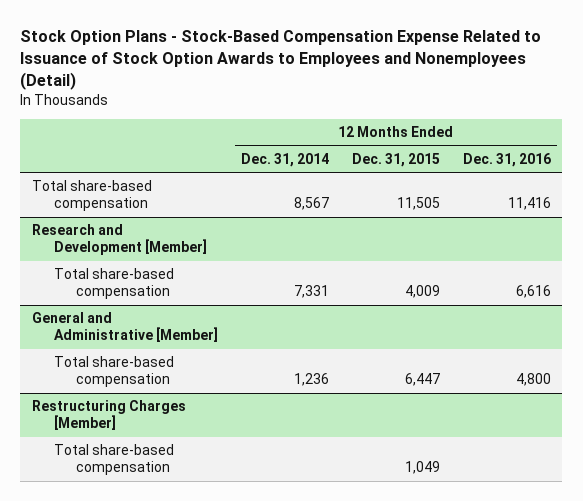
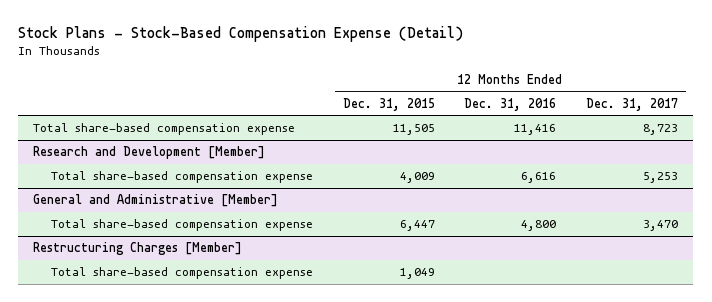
- Stock Option Plans - Stock-Based Compensation Expense Related to Issuance of Stock Option Awards to Employees and Nonemployees (Detail)
+ Stock Plans - Stock-Based Compensation Expense (Detail)
- | 12 Months Ended Dec. 31, 2014 | 12 Months Ended Dec. 31, 2015 | 12 Months Ended Dec. 31, 2016
+ | 12 Months Ended Dec. 31, 2015 | 12 Months Ended Dec. 31, 2016 | 12 Months Ended Dec. 31, 2017
- Total share-based compensation | 8,567 | 11,505 | 11,416
+ Total share-based compensation expense | 11,505 | 11,416 | 8,723
@ Research and Development [Member]
- Total share-based compensation | 7,331 | 4,009 | 6,616
+ Total share-based compensation expense | 4,009 | 6,616 | 5,253
@ General and Administrative [Member]
- Total share-based compensation | 1,236 | 6,447 | 4,800
+ Total share-based compensation expense | 6,447 | 4,800 | 3,470
@ Restructuring Charges [Member]
- Total share-based compensation | | 1,049 |
+ Total share-based compensation expense | 1,049 | |

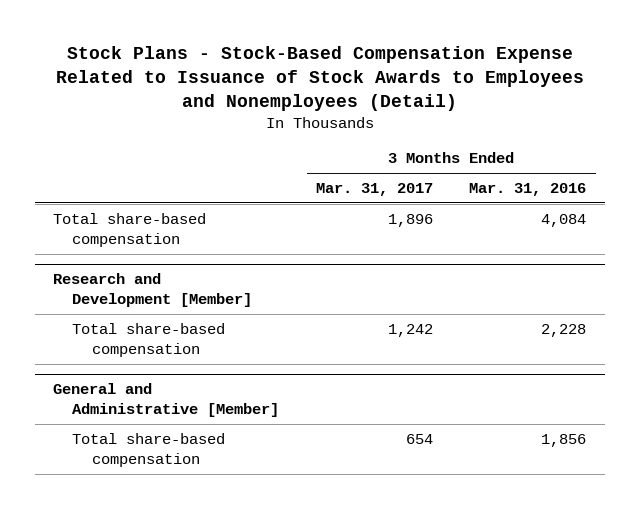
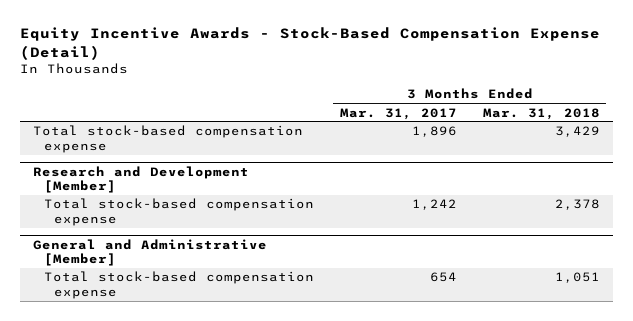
- Stock Plans - Stock-Based Compensation Expense Related to Issuance of Stock Awards to Employees and Nonemployees (Detail)
+ Equity Incentive Awards - Stock-Based Compensation Expense (Detail)
- | 3 Months Ended Mar. 31, 2017 | 3 Months Ended Mar. 31, 2016
+ | 3 Months Ended Mar. 31, 2017 | 3 Months Ended Mar. 31, 2018
- Total share-based compensation | 1,896 | 4,084
+ Total stock-based compensation expense | 1,896 | 3,429
@ Research and Development [Member]
- Total share-based compensation | 1,242 | 2,228
+ Total stock-based compensation expense | 1,242 | 2,378
@ General and Administrative [Member]
- Total share-based compensation | 654 | 1,856
+ Total stock-based compensation expense | 654 | 1,051

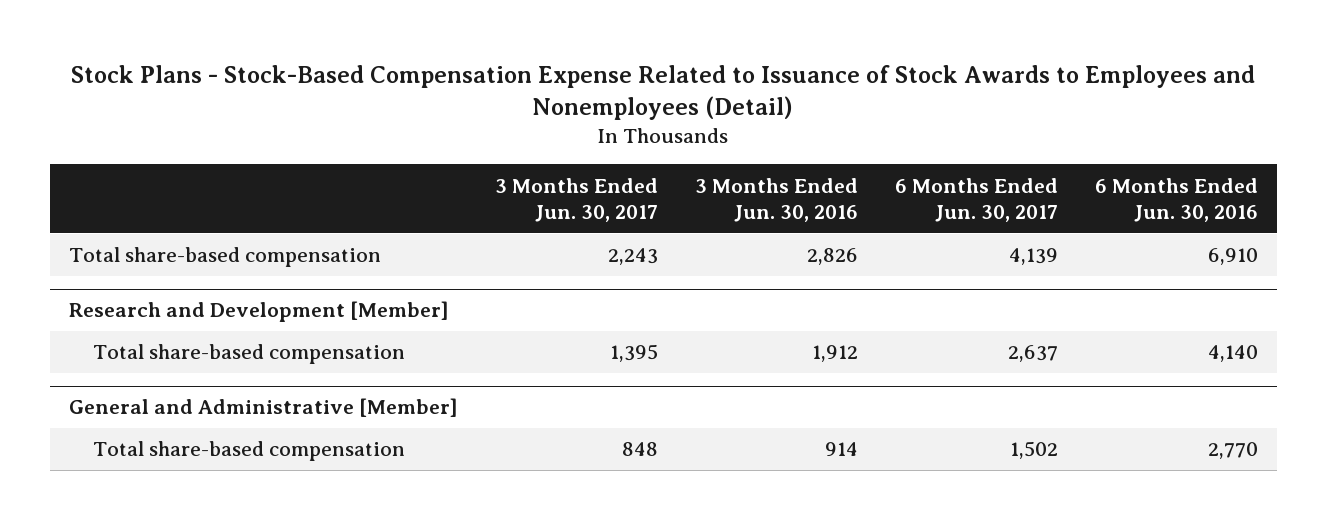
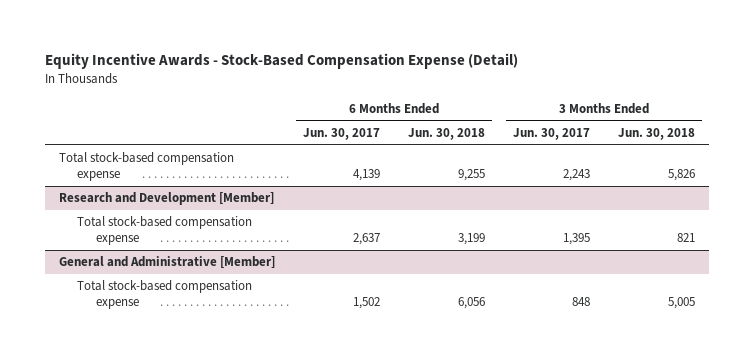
- Stock Plans - Stock-Based Compensation Expense Related to Issuance of Stock Awards to Employees and Nonemployees (Detail)
+ Equity Incentive Awards - Stock-Based Compensation Expense (Detail)
- | 3 Months Ended Jun. 30, 2017 | 3 Months Ended Jun. 30, 2016 | 6 Months Ended Jun. 30, 2017 | 6 Months Ended Jun. 30, 2016
+ | 6 Months Ended Jun. 30, 2017 | 6 Months Ended Jun. 30, 2018 | 3 Months Ended Jun. 30, 2017 | 3 Months Ended Jun. 30, 2018
- Total share-based compensation | 2,243 | 2,826 | 4,139 | 6,910
+ Total stock-based compensation expense | 4,139 | 9,255 | 2,243 | 5,826
@ Research and Development [Member]
- Total share-based compensation | 1,395 | 1,912 | 2,637 | 4,140
+ Total stock-based compensation expense | 2,637 | 3,199 | 1,395 | 821
@ General and Administrative [Member]
- Total share-based compensation | 848 | 914 | 1,502 | 2,770
+ Total stock-based compensation expense | 1,502 | 6,056 | 848 | 5,005

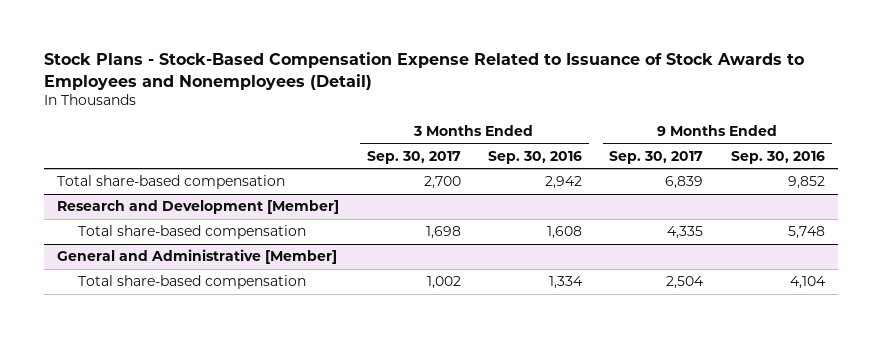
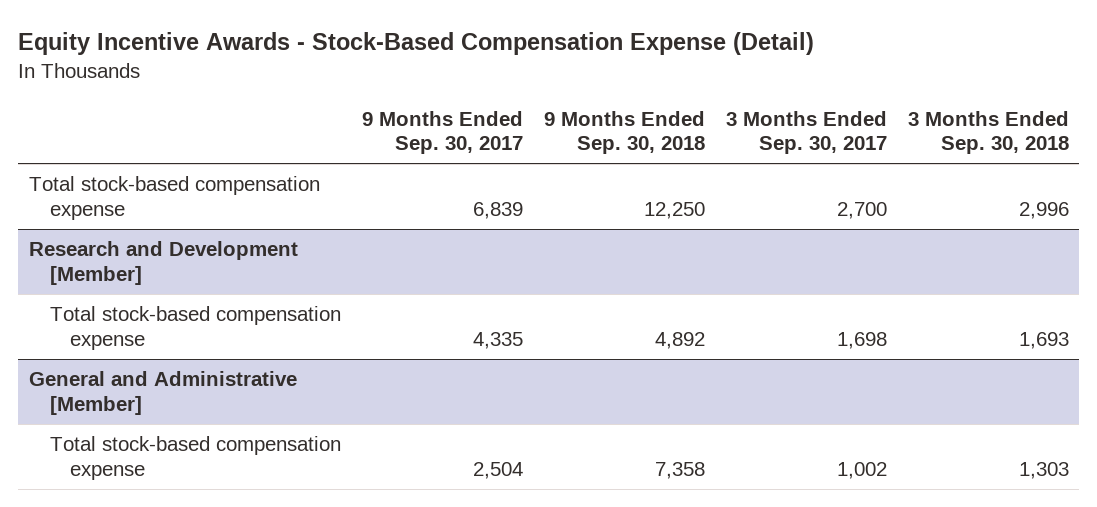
- Stock Plans - Stock-Based Compensation Expense Related to Issuance of Stock Awards to Employees and Nonemployees (Detail)
+ Equity Incentive Awards - Stock-Based Compensation Expense (Detail)
- | 3 Months Ended Sep. 30, 2017 | 3 Months Ended Sep. 30, 2016 | 9 Months Ended Sep. 30, 2017 | 9 Months Ended Sep. 30, 2016
+ | 9 Months Ended Sep. 30, 2017 | 9 Months Ended Sep. 30, 2018 | 3 Months Ended Sep. 30, 2017 | 3 Months Ended Sep. 30, 2018
- Total share-based compensation | 2,700 | 2,942 | 6,839 | 9,852
+ Total stock-based compensation expense | 6,839 | 12,250 | 2,700 | 2,996
@ Research and Development [Member]
- Total share-based compensation | 1,698 | 1,608 | 4,335 | 5,748
+ Total stock-based compensation expense | 4,335 | 4,892 | 1,698 | 1,693
@ General and Administrative [Member]
- Total share-based compensation | 1,002 | 1,334 | 2,504 | 4,104
+ Total stock-based compensation expense | 2,504 | 7,358 | 1,002 | 1,303

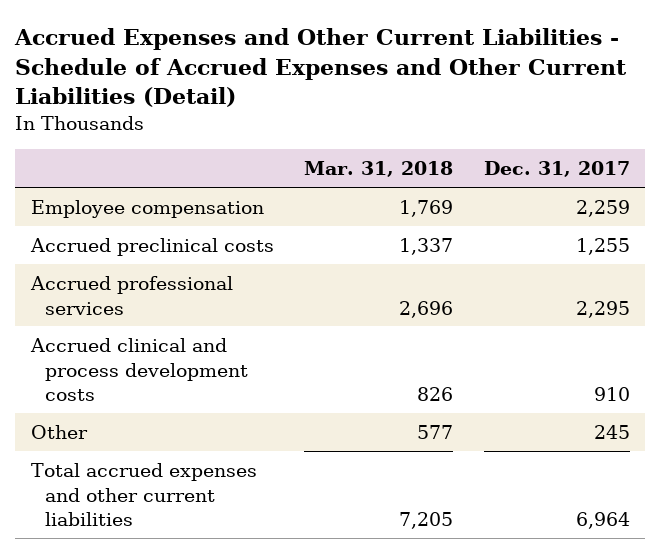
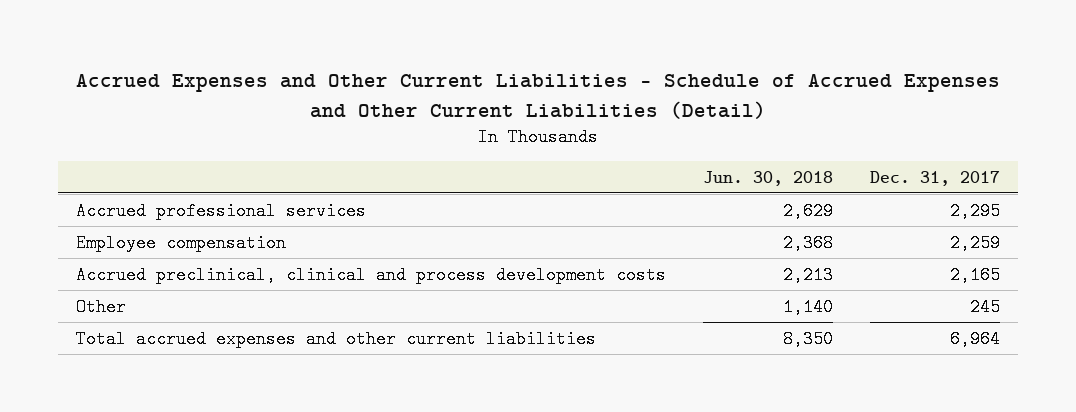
- | Mar. 31, 2018 | Dec. 31, 2017
+ | Jun. 30, 2018 | Dec. 31, 2017
- Accrued preclinical costs | 1,337 | 1,255
- Accrued clinical and process development costs | 826 | 910
moved down: Employee compensation | 2,368 | 2,259
+ Accrued preclinical, clinical and process development costs | 2,213 | 2,165

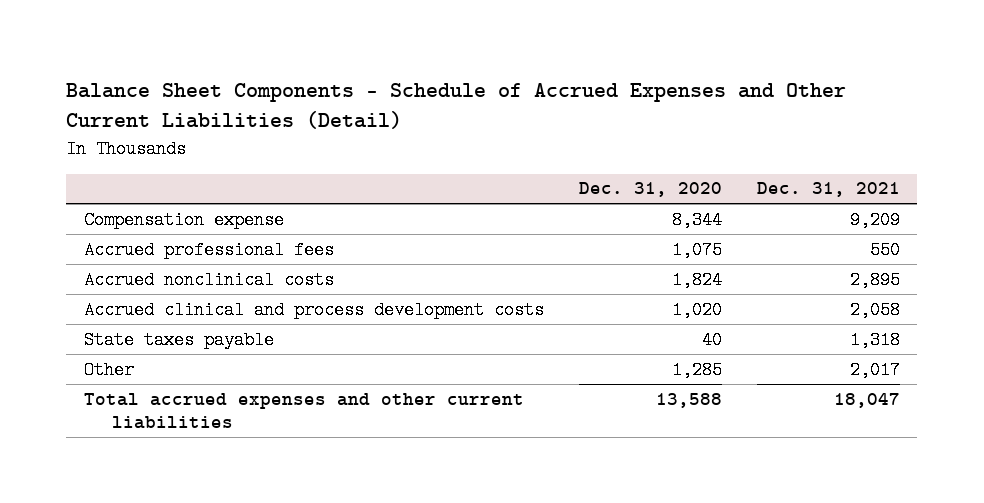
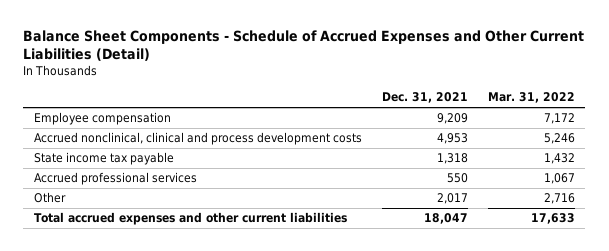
- | Dec. 31, 2020 | Dec. 31, 2021
+ | Dec. 31, 2021 | Mar. 31, 2022
- Compensation expense | 8,344 | 9,209
- Accrued professional fees | 1,075 | 550
- Accrued nonclinical costs | 1,824 | 2,895
- Accrued clinical and process development costs | 1,020 | 2,058
- State taxes payable | 40 | 1,318
+ Employee compensation | 9,209 | 7,172
+ Accrued nonclinical, clinical and process development costs | 4,953 | 5,246
+ State income tax payable | 1,318 | 1,432
+ Accrued professional services | 550 | 1,067

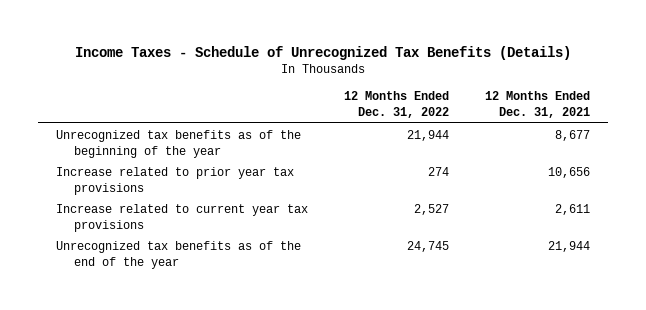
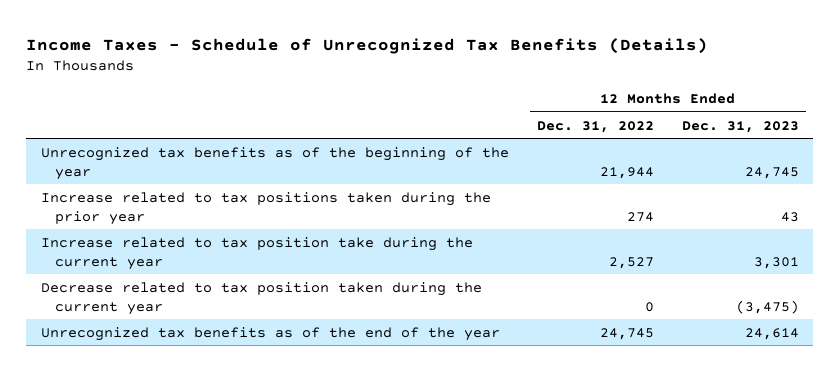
- | 12 Months Ended Dec. 31, 2022 | 12 Months Ended Dec. 31, 2021
+ | 12 Months Ended Dec. 31, 2022 | 12 Months Ended Dec. 31, 2023
- Increase related to prior year tax provisions | 274 | 10,656
- Increase related to current year tax provisions | 2,527 | 2,611
+ Increase related to tax positions taken during the prior year | 274 | 43
+ Increase related to tax position take during the current year | 2,527 | 3,301
+ Decrease related to tax position taken during the current year | 0 | (3,475)

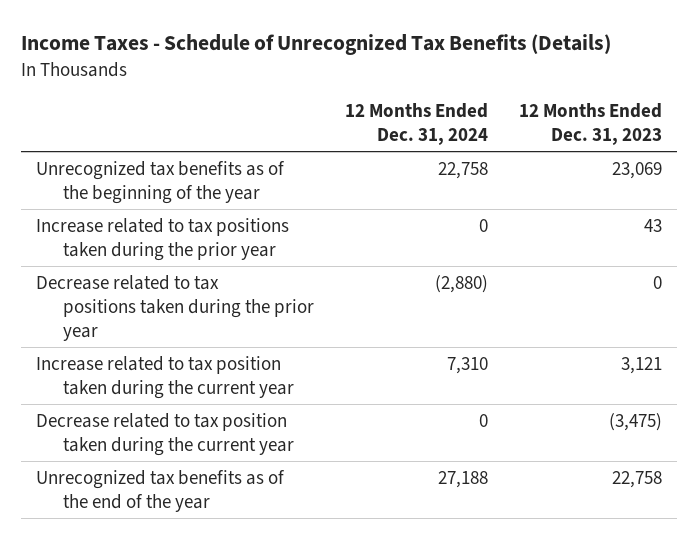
- | 12 Months Ended Dec. 31, 2022 | 12 Months Ended Dec. 31, 2023
+ | 12 Months Ended Dec. 31, 2024 | 12 Months Ended Dec. 31, 2023
- Unrecognized tax benefits as of the beginning of the year | 21,944 | 24,745
+ Unrecognized tax benefits as of the beginning of the year | 22,758 | 23,069
- Increase related to tax position take during the current year | 2,527 | 3,301
+ Decrease related to tax positions taken during the prior year | (2,880) | 0
+ Increase related to tax position taken during the current year | 7,310 | 3,121
- Unrecognized tax benefits as of the end of the year | 24,745 | 24,614
+ Unrecognized tax benefits as of the end of the year | 27,188 | 22,758

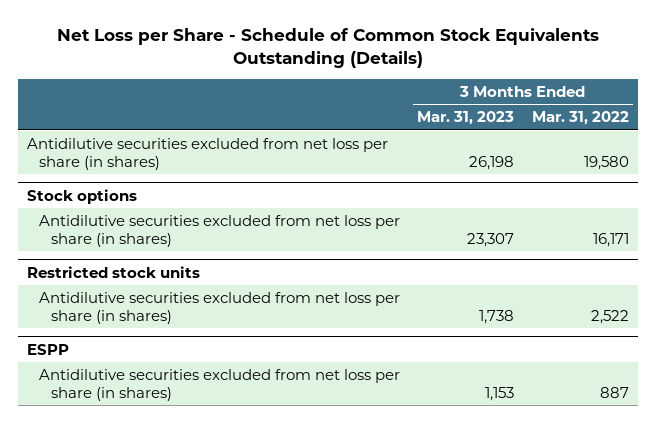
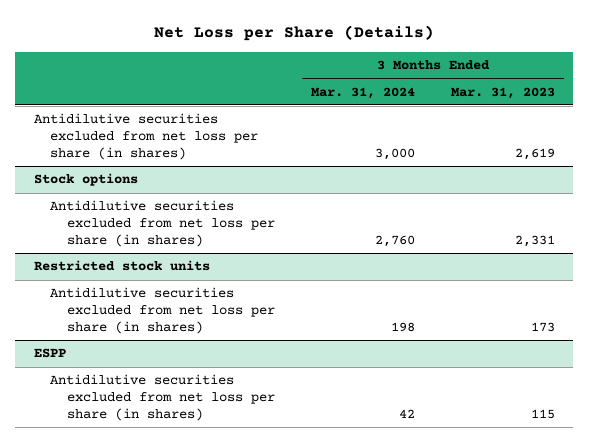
- Net Loss per Share - Schedule of Common Stock Equivalents Outstanding (Details)
+ Net Loss per Share (Details)
- | 3 Months Ended Mar. 31, 2023 | 3 Months Ended Mar. 31, 2022
+ | 3 Months Ended Mar. 31, 2024 | 3 Months Ended Mar. 31, 2023
- Antidilutive securities excluded from net loss per share (in shares) | 26,198 | 19,580
+ Antidilutive securities excluded from net loss per share (in shares) | 3,000 | 2,619
@ Stock options
- Antidilutive securities excluded from net loss per share (in shares) | 23,307 | 16,171
+ Antidilutive securities excluded from net loss per share (in shares) | 2,760 | 2,331
@ Restricted stock units
- Antidilutive securities excluded from net loss per share (in shares) | 1,738 | 2,522
+ Antidilutive securities excluded from net loss per share (in shares) | 198 | 173
@ ESPP
- Antidilutive securities excluded from net loss per share (in shares) | 1,153 | 887
+ Antidilutive securities excluded from net loss per share (in shares) | 42 | 115

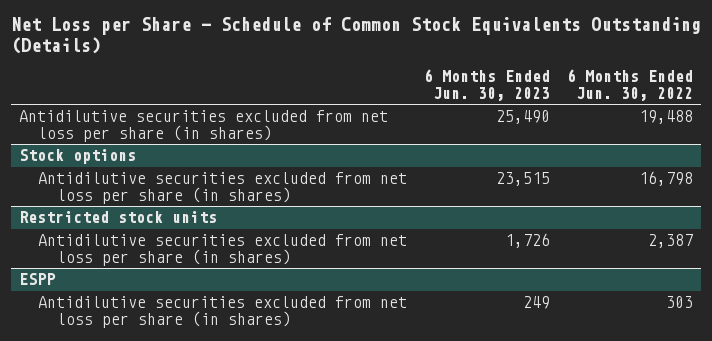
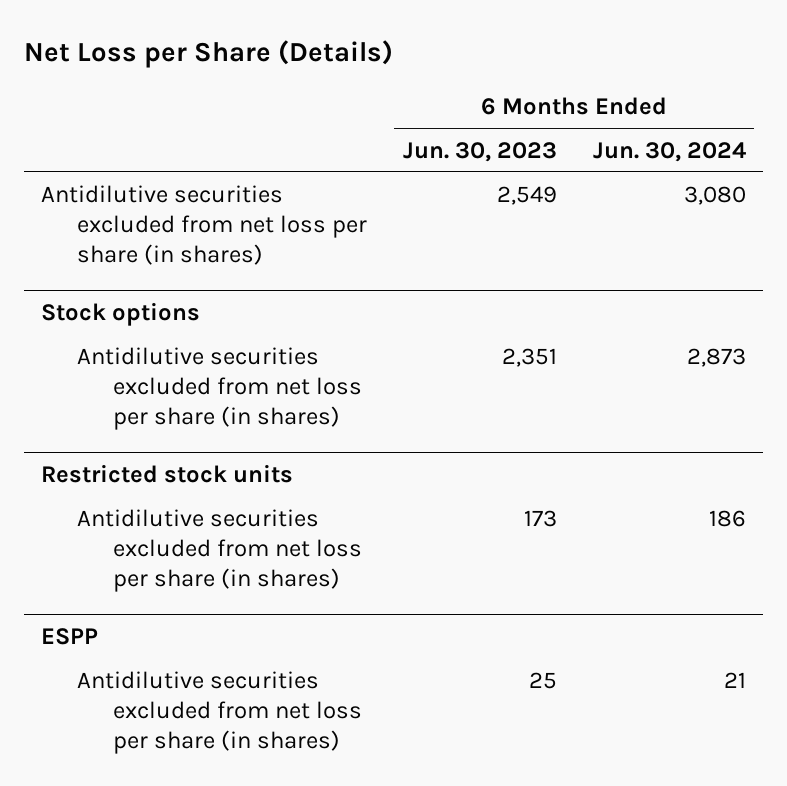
- Net Loss per Share - Schedule of Common Stock Equivalents Outstanding (Details)
+ Net Loss per Share (Details)
- | 6 Months Ended Jun. 30, 2023 | 6 Months Ended Jun. 30, 2022
+ | 6 Months Ended Jun. 30, 2023 | 6 Months Ended Jun. 30, 2024
- Antidilutive securities excluded from net loss per share (in shares) | 25,490 | 19,488
+ Antidilutive securities excluded from net loss per share (in shares) | 2,549 | 3,080
@ Stock options
- Antidilutive securities excluded from net loss per share (in shares) | 23,515 | 16,798
+ Antidilutive securities excluded from net loss per share (in shares) | 2,351 | 2,873
@ Restricted stock units
- Antidilutive securities excluded from net loss per share (in shares) | 1,726 | 2,387
+ Antidilutive securities excluded from net loss per share (in shares) | 173 | 186
@ ESPP
- Antidilutive securities excluded from net loss per share (in shares) | 249 | 303
+ Antidilutive securities excluded from net loss per share (in shares) | 25 | 21

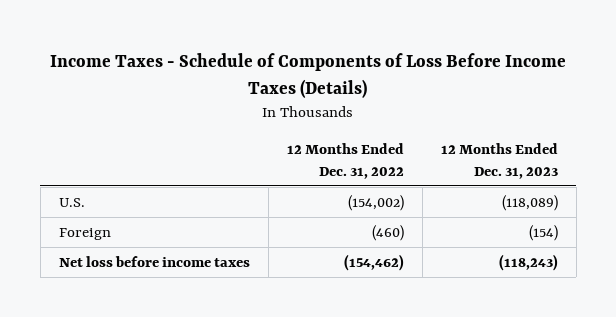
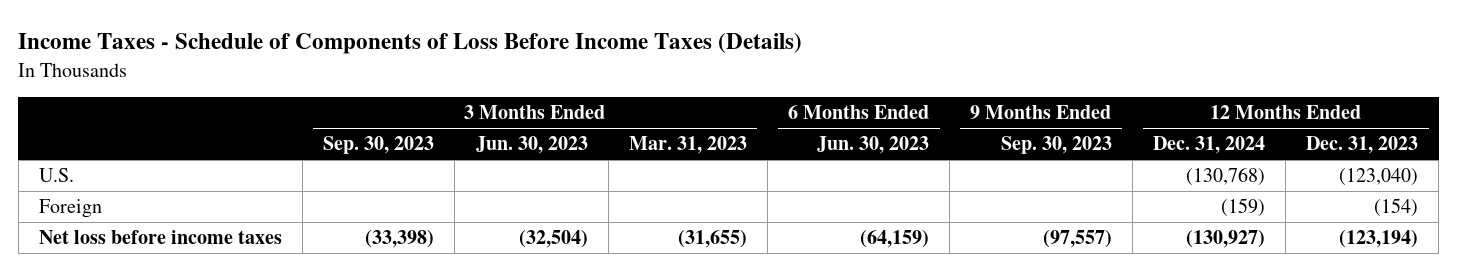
- | 12 Months Ended Dec. 31, 2022 | 12 Months Ended Dec. 31, 2023
+ | 3 Months Ended Sep. 30, 2023 | 3 Months Ended Jun. 30, 2023 | 3 Months Ended Mar. 31, 2023 | 6 Months Ended Jun. 30, 2023 | 9 Months Ended Sep. 30, 2023 | 12 Months Ended Dec. 31, 2024 | 12 Months Ended Dec. 31, 2023
- U.S. | (154,002) | (118,089)
+ U.S. | | | | | | (130,768) | (123,040)
- Net loss before income taxes | (154,462) | (118,243)
+ Net loss before income taxes | (33,398) | (32,504) | (31,655) | (64,159) | (97,557) | (130,927) | (123,194)

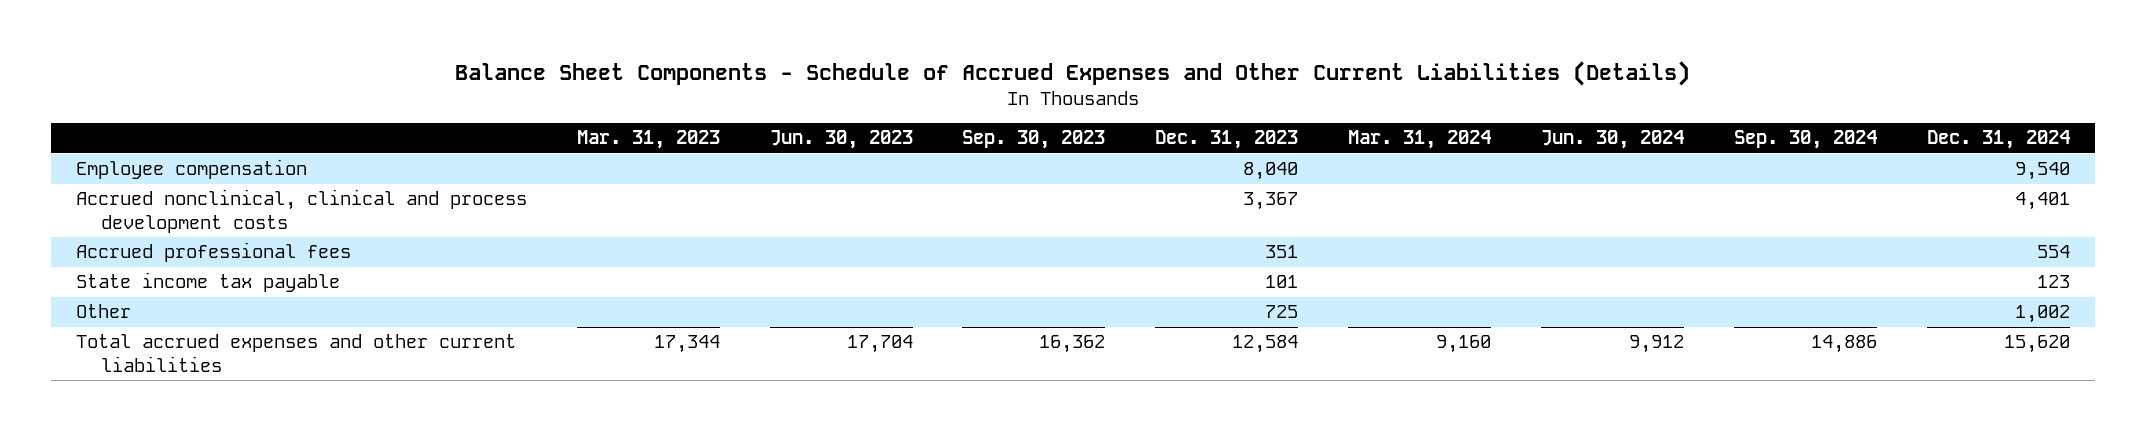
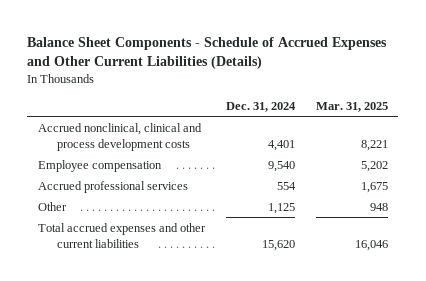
- | Mar. 31, 2023 | Jun. 30, 2023 | Sep. 30, 2023 | Dec. 31, 2023 | Mar. 31, 2024 | Jun. 30, 2024 | Sep. 30, 2024 | Dec. 31, 2024
+ | Dec. 31, 2024 | Mar. 31, 2025
- Accrued professional fees | | | | 351 | | | | 554
- State income tax payable | | | | 101 | | | | 123
- Other | | | | 725 | | | | 1,002
moved down: Employee compensation | 9,540 | 5,202
+ Accrued professional services | 554 | 1,675
+ Other | 1,125 | 948

